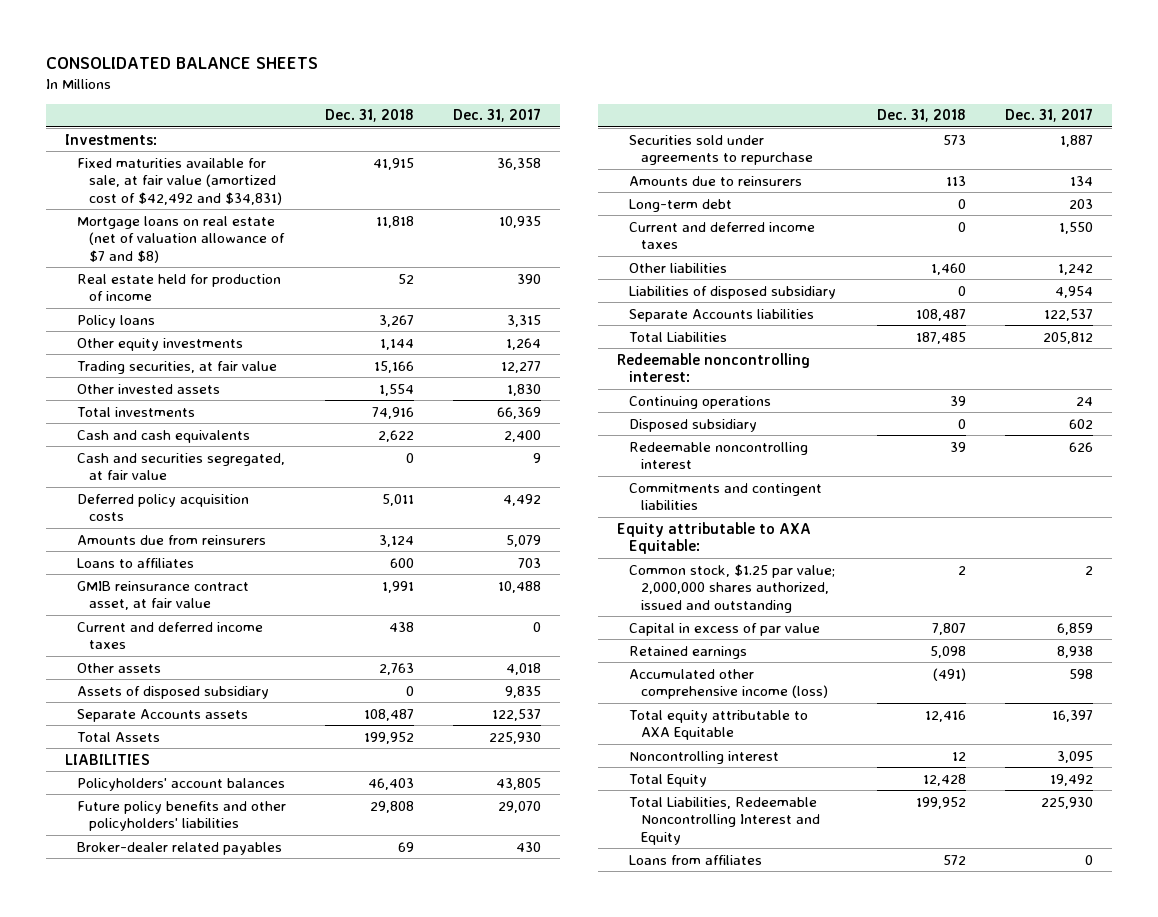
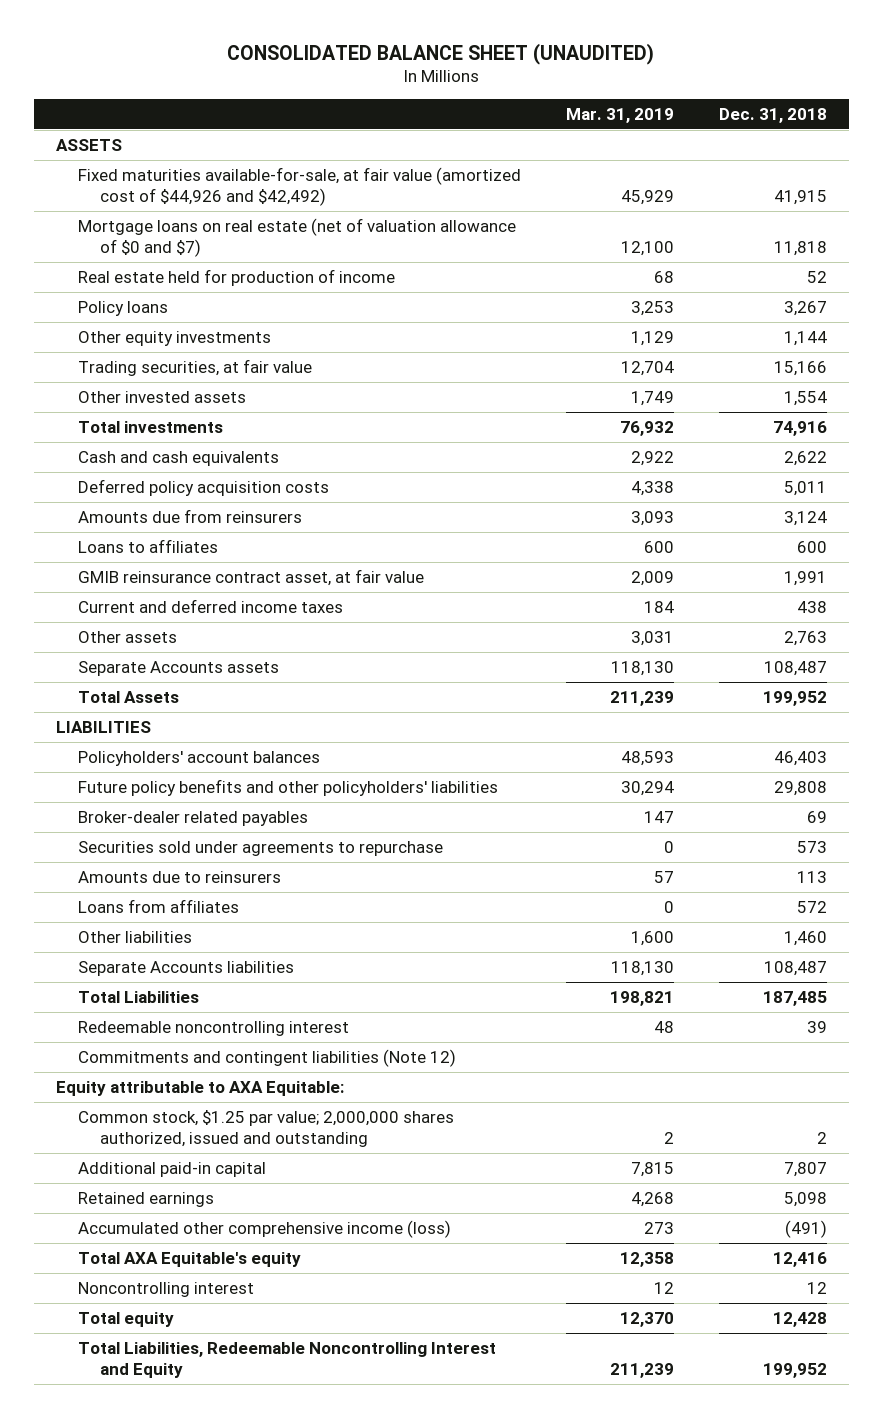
- CONSOLIDATED BALANCE SHEETS
+ CONSOLIDATED BALANCE SHEET (UNAUDITED)
- | Dec. 31, 2018 | Dec. 31, 2017
+ | Mar. 31, 2019 | Dec. 31, 2018
- Investments:
- Fixed maturities available for sale, at fair value (amortized cost of $42,492 and $34,831) | 41,915 | 36,358
- Mortgage loans on real estate (net of valuation allowance of $7 and $8) | 11,818 | 10,935
+ ASSETS
+ Fixed maturities available-for-sale, at fair value (amortized cost of $44,926 and $42,492) | 45,929 | 41,915
+ Mortgage loans on real estate (net of valuation allowance of $0 and $7) | 12,100 | 11,818
- Cash and securities segregated, at fair value | 0 | 9
- Assets of disposed subsidiary | 0 | 9,835
- Long-term debt | 0 | 203
- Current and deferred income taxes | 0 | 1,550
moved up: Loans from affiliates | 0 | 572
- Liabilities of disposed subsidiary | 0 | 4,954
- Redeemable noncontrolling interest:
- Continuing operations | 39 | 24
- Disposed subsidiary | 0 | 602
- Commitments and contingent liabilities
+ Commitments and contingent liabilities (Note 12)
- Capital in excess of par value | 7,807 | 6,859
+ Additional paid-in capital | 7,815 | 7,807
- Total equity attributable to AXA Equitable | 12,416 | 16,397
+ Total AXA Equitable's equity | 12,358 | 12,416
- Total Equity | 12,428 | 19,492
+ Total equity | 12,370 | 12,428

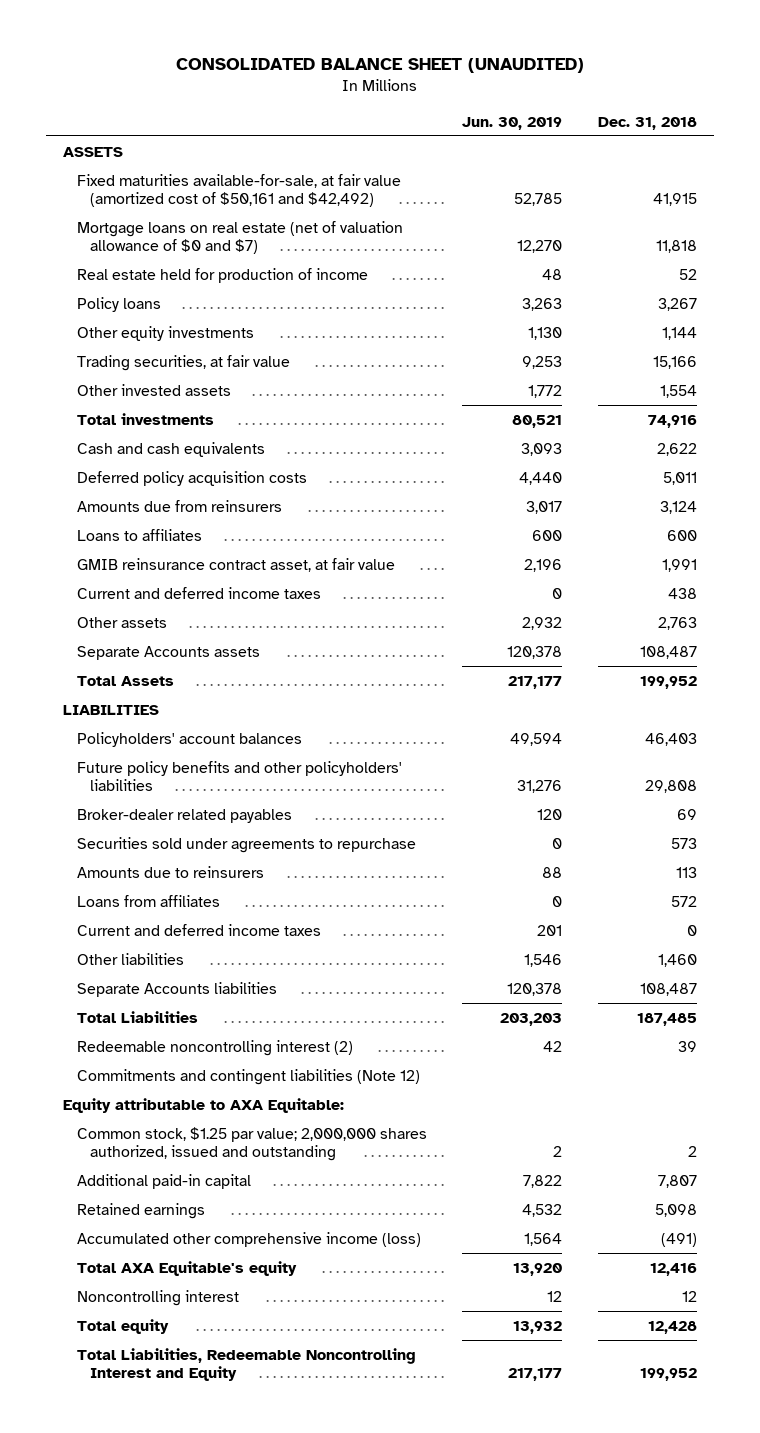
- | Mar. 31, 2019 | Dec. 31, 2018
+ | Jun. 30, 2019 | Dec. 31, 2018
- Fixed maturities available-for-sale, at fair value (amortized cost of $44,926 and $42,492) | 45,929 | 41,915
+ Fixed maturities available-for-sale, at fair value (amortized cost of $50,161 and $42,492) | 52,785 | 41,915
+ Current and deferred income taxes | 201 | 0
- Redeemable noncontrolling interest | 48 | 39
+ Redeemable noncontrolling interest (2) | 42 | 39

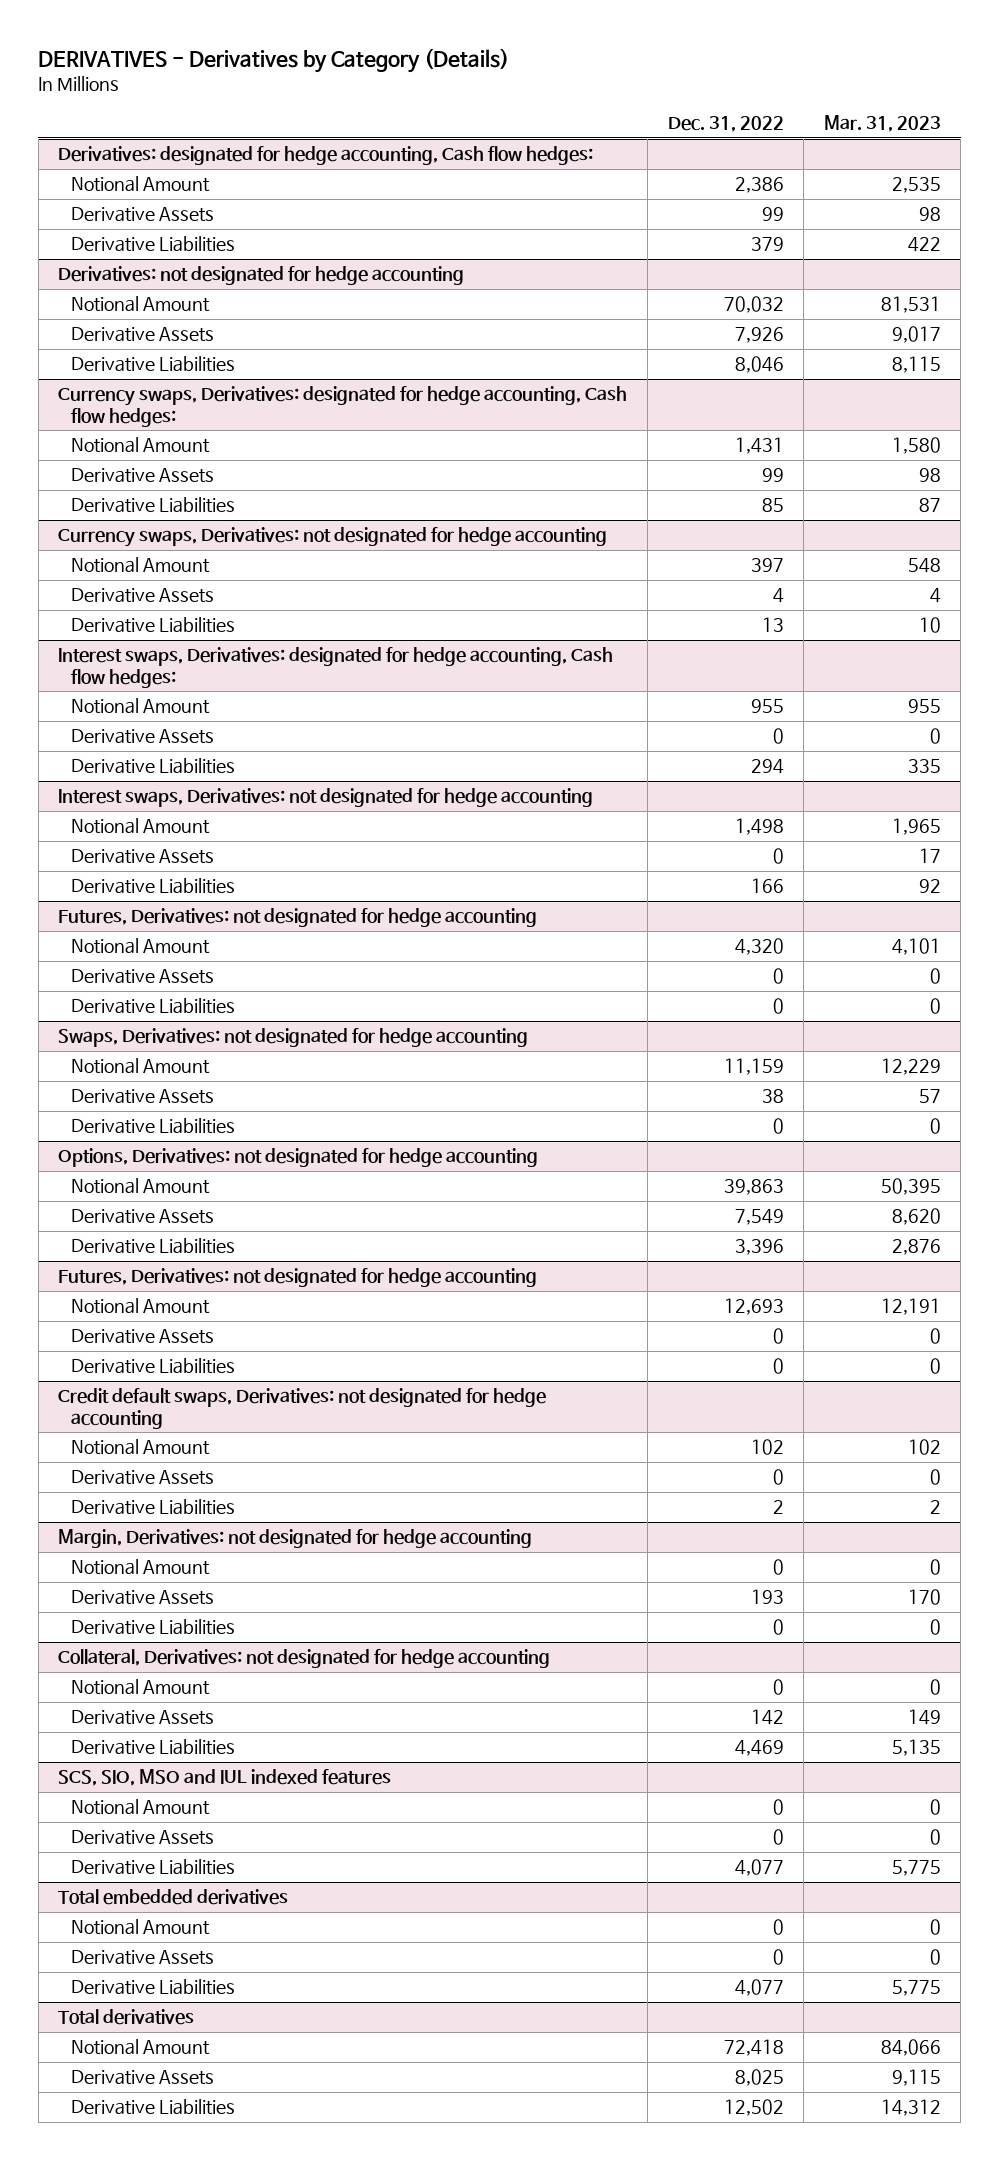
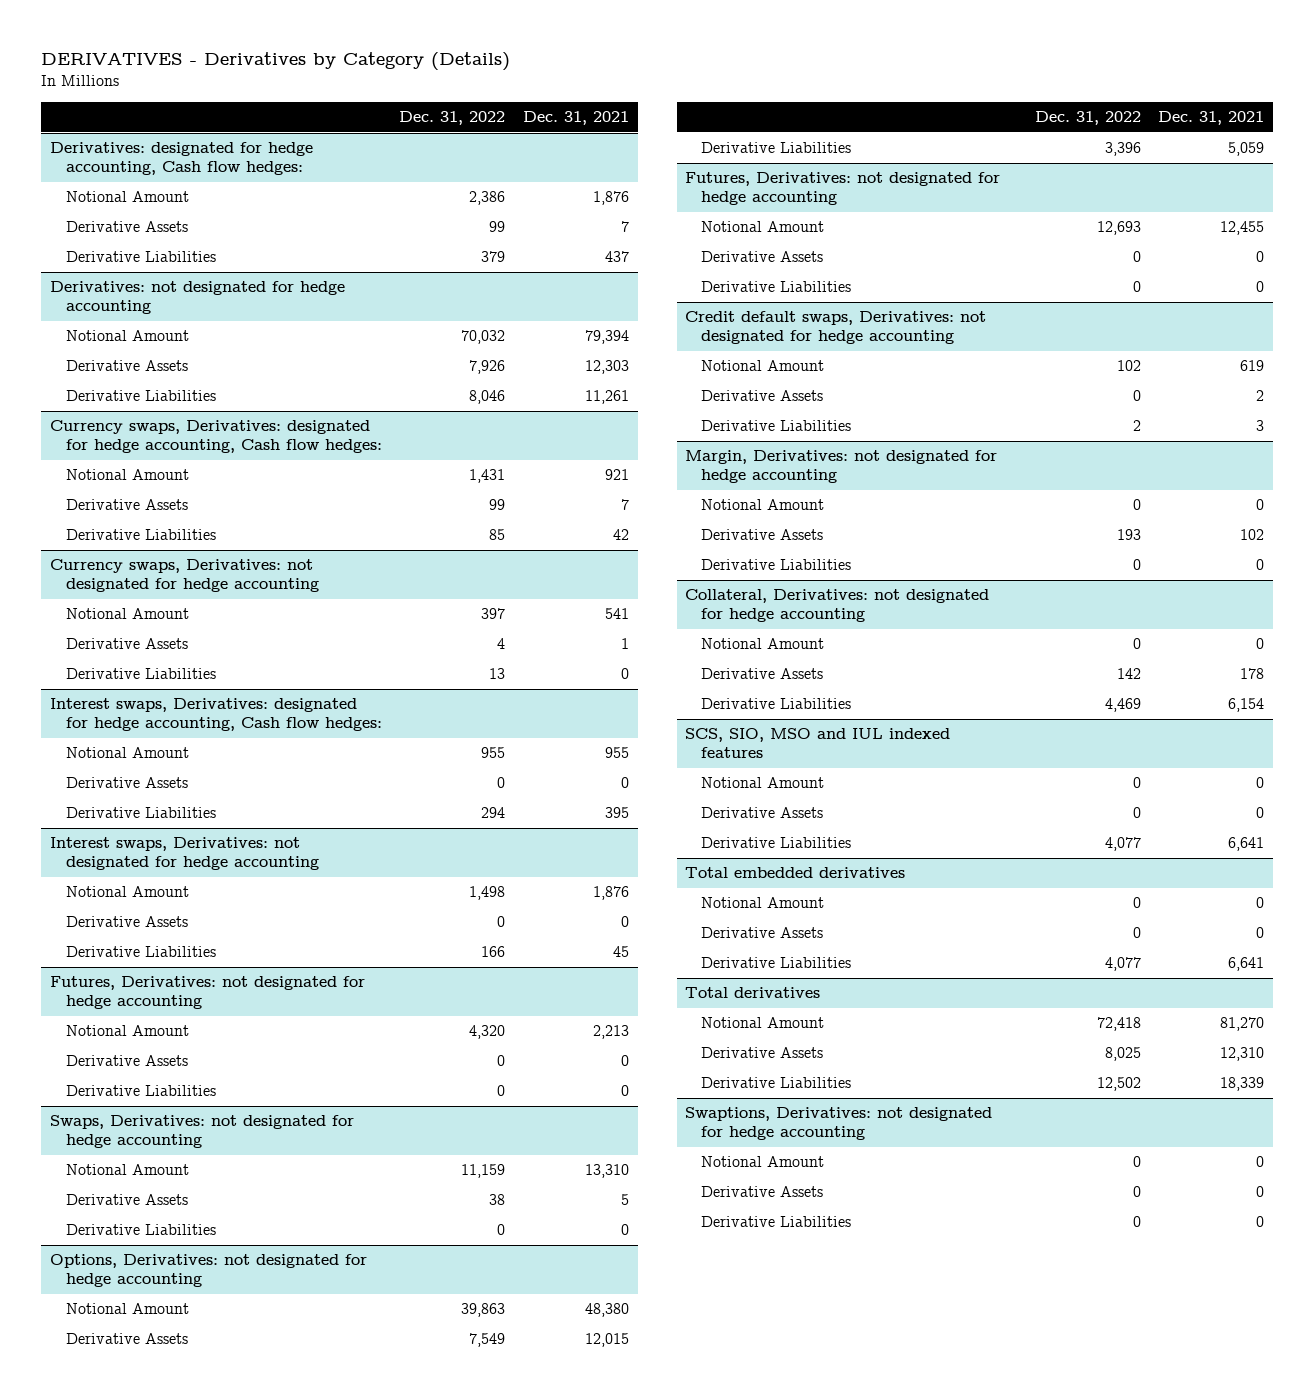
- | Dec. 31, 2022 | Mar. 31, 2023
+ | Dec. 31, 2022 | Dec. 31, 2021
+ Swaptions, Derivatives: not designated for hedge accounting
+ Notional Amount | 0 | 0
+ Derivative Assets | 0 | 0
+ Derivative Liabilities | 0 | 0

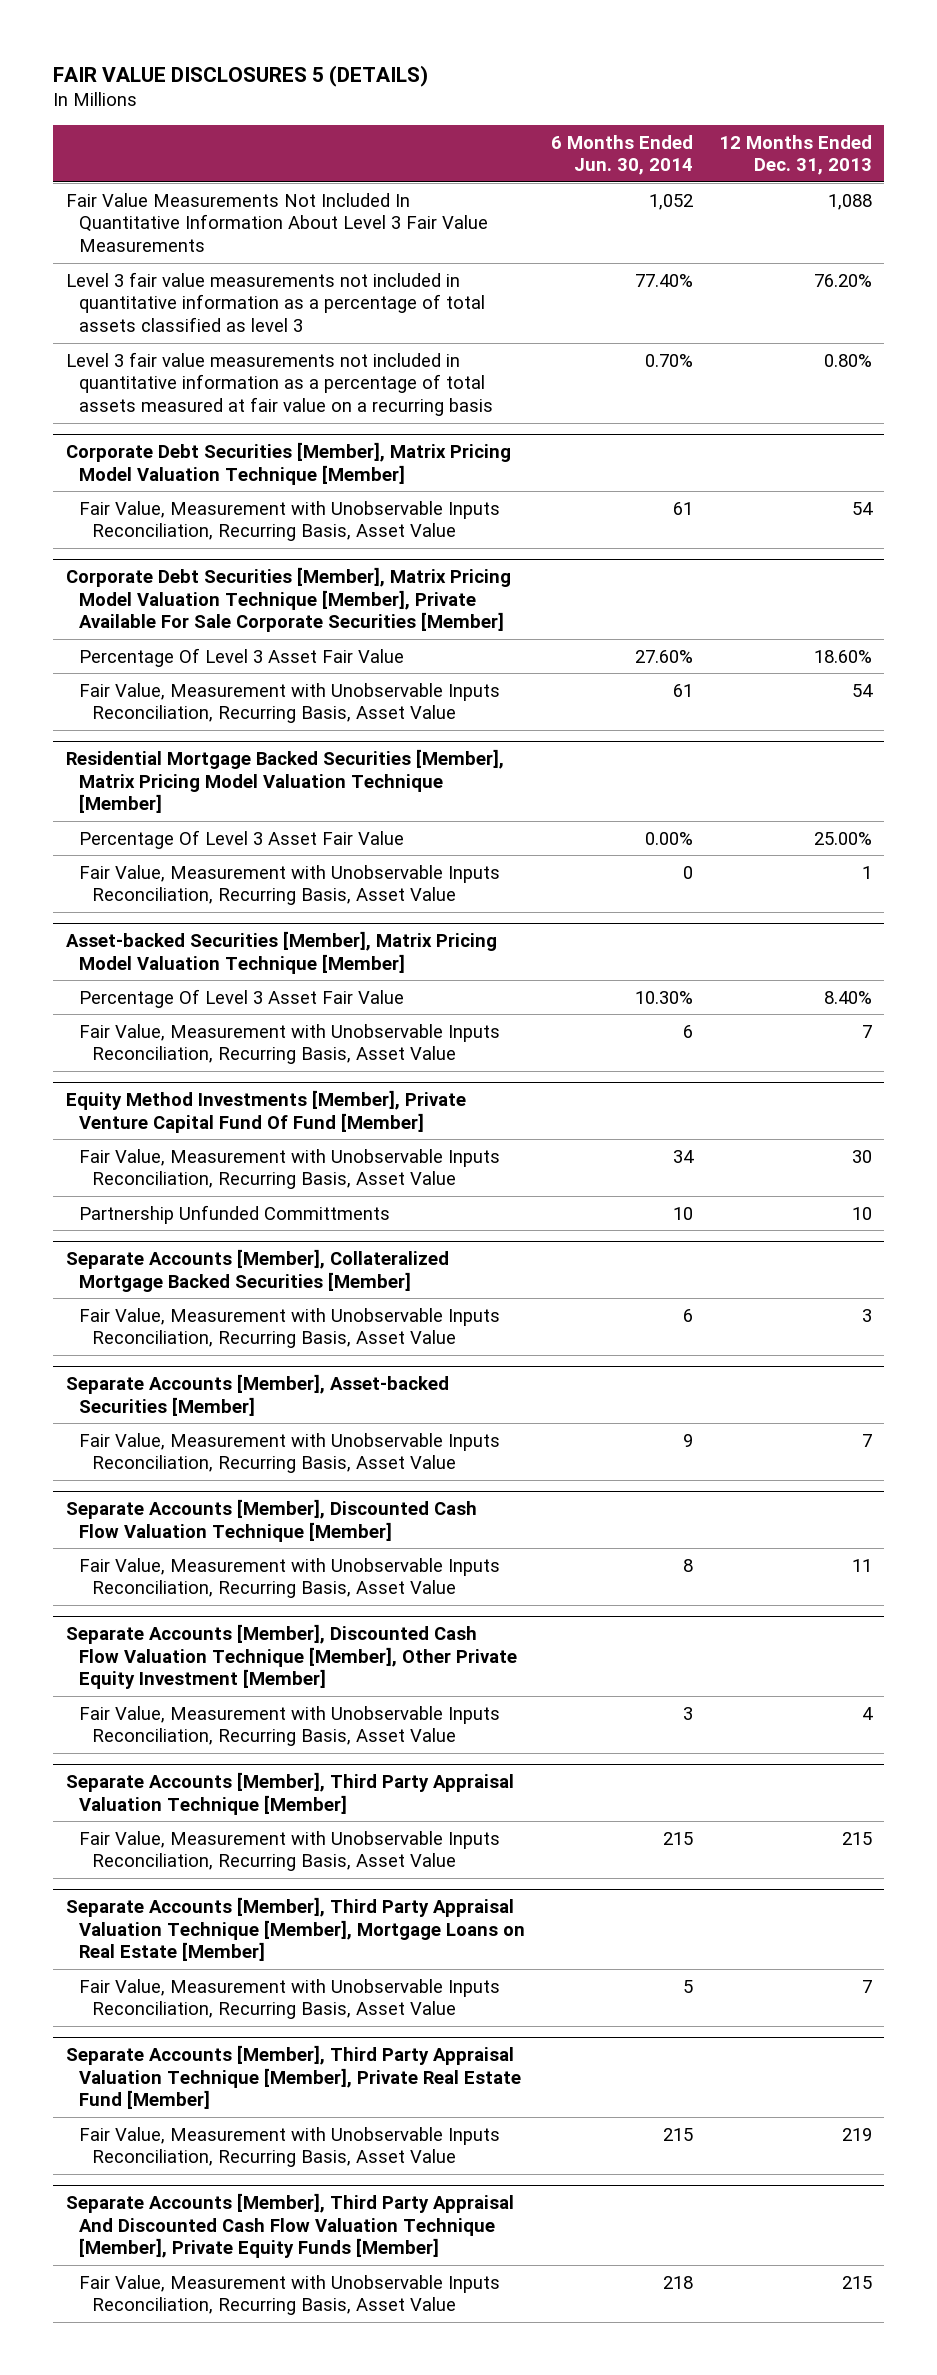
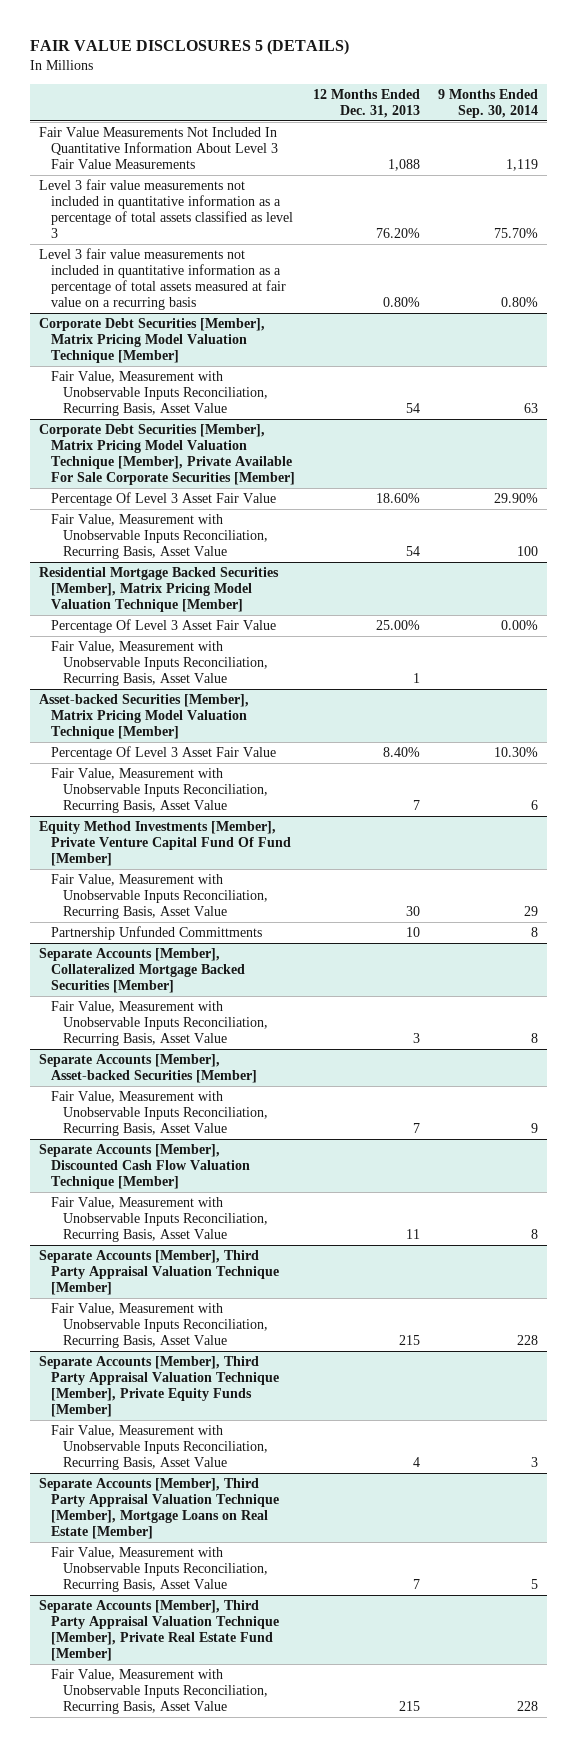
- | 6 Months Ended Jun. 30, 2014 | 12 Months Ended Dec. 31, 2013
+ | 12 Months Ended Dec. 31, 2013 | 9 Months Ended Sep. 30, 2014
- Separate Accounts [Member], Discounted Cash Flow Valuation Technique [Member], Other Private Equity Investment [Member]
- Fair Value, Measurement with Unobservable Inputs Reconciliation, Recurring Basis, Asset Value | 3 | 4
+ Separate Accounts [Member], Third Party Appraisal Valuation Technique [Member], Private Equity Funds [Member]
+ Fair Value, Measurement with Unobservable Inputs Reconciliation, Recurring Basis, Asset Value | 4 | 3
@ Separate Accounts [Member], Third Party Appraisal Valuation Technique [Member], Private Real Estate Fund [Member]
- Fair Value, Measurement with Unobservable Inputs Reconciliation, Recurring Basis, Asset Value | 215 | 219
- Separate Accounts [Member], Third Party Appraisal And Discounted Cash Flow Valuation Technique [Member], Private Equity Funds [Member]

